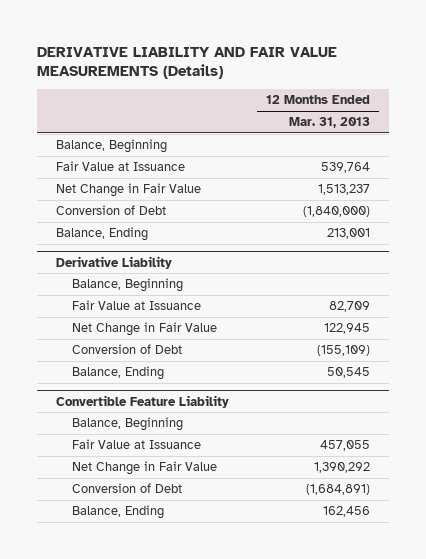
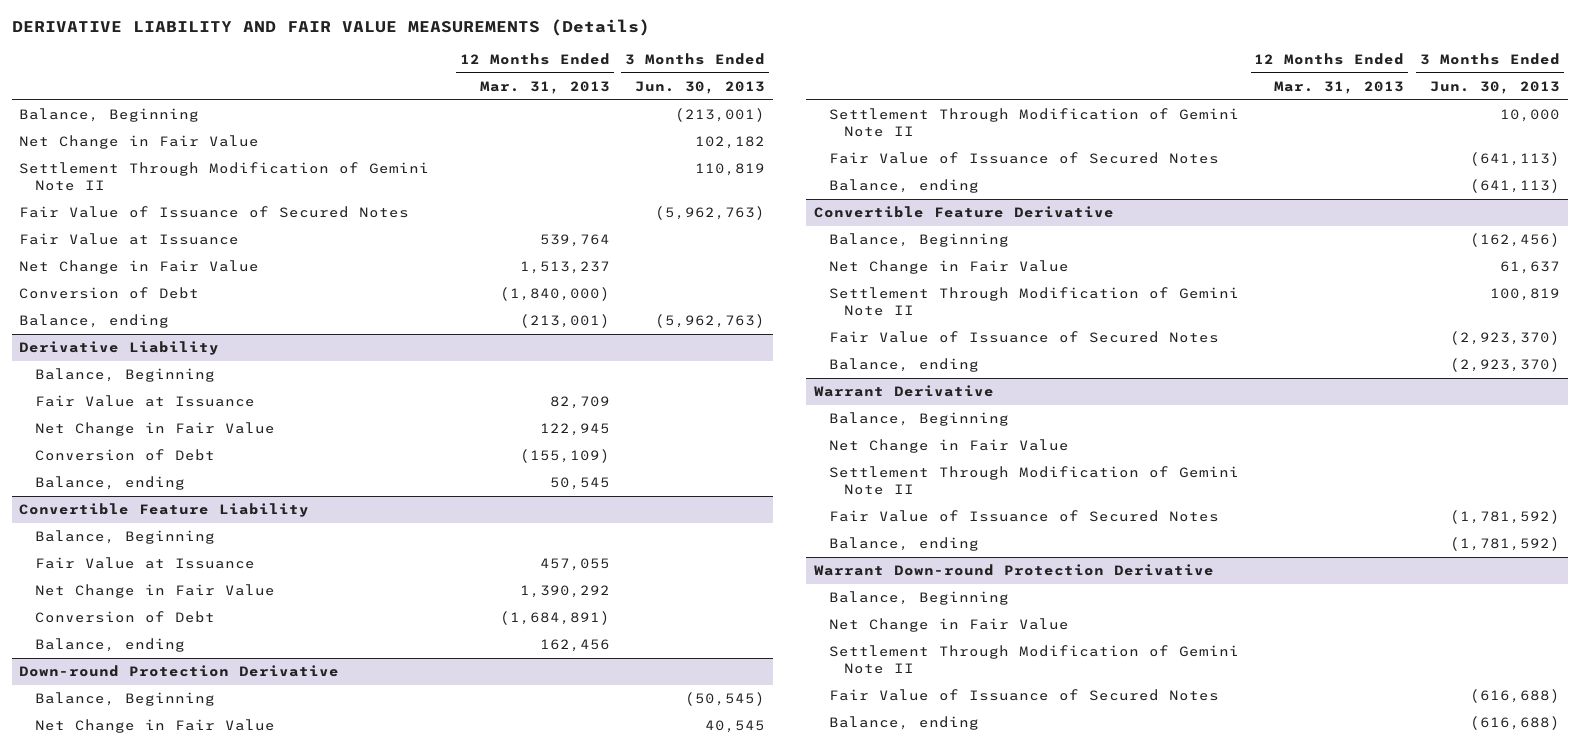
- | 12 Months Ended Mar. 31, 2013
+ | 12 Months Ended Mar. 31, 2013 | 3 Months Ended Jun. 30, 2013
+ Net Change in Fair Value | | 102,182
+ Settlement Through Modification of Gemini Note II | | 110,819
+ Fair Value of Issuance of Secured Notes | | (5,962,763)
- Balance, Ending | 213,001
+ Balance, ending | (213,001) | (5,962,763)
@ Derivative Liability
- Balance, Ending | 50,545
+ Balance, ending | 50,545 |
@ Convertible Feature Liability
- Balance, Ending | 162,456
+ Balance, ending | 162,456 |
+ Down-round Protection Derivative
+ Balance, Beginning | | (50,545)
+ Net Change in Fair Value | | 40,545
+ Settlement Through Modification of Gemini Note II | | 10,000
+ Fair Value of Issuance of Secured Notes | | (641,113)
+ Balance, ending | | (641,113)
+ Convertible Feature Derivative
+ Balance, Beginning | | (162,456)
+ Net Change in Fair Value | | 61,637
+ Settlement Through Modification of Gemini Note II | | 100,819
+ Fair Value of Issuance of Secured Notes | | (2,923,370)
+ Balance, ending | | (2,923,370)
+ Warrant Derivative
+ Balance, Beginning
+ Net Change in Fair Value
+ Settlement Through Modification of Gemini Note II
+ Fair Value of Issuance of Secured Notes | | (1,781,592)
+ Balance, ending | | (1,781,592)
+ Warrant Down-round Protection Derivative
+ Balance, Beginning
+ Net Change in Fair Value
+ Settlement Through Modification of Gemini Note II
+ Fair Value of Issuance of Secured Notes | | (616,688)
+ Balance, ending | | (616,688)

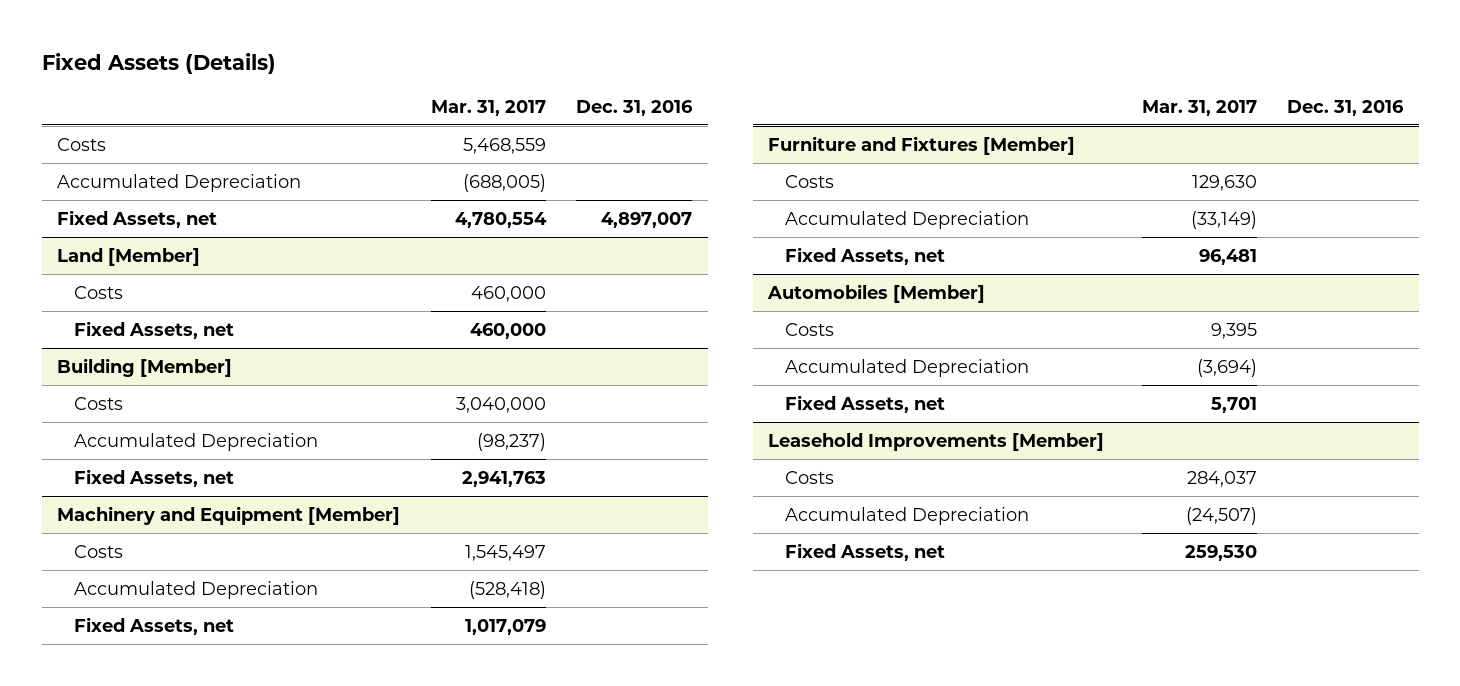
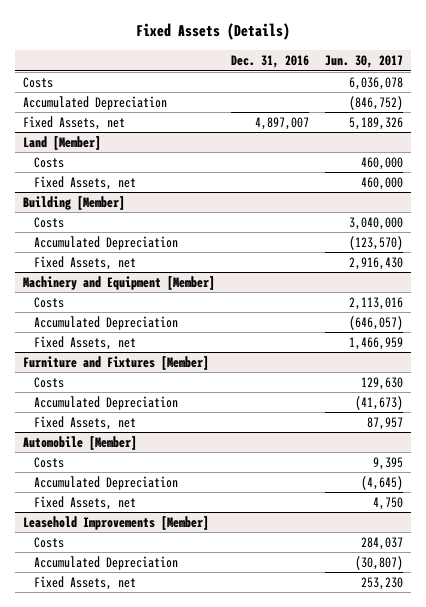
- | Mar. 31, 2017 | Dec. 31, 2016
+ | Dec. 31, 2016 | Jun. 30, 2017
- Automobiles [Member]
+ Automobile [Member]

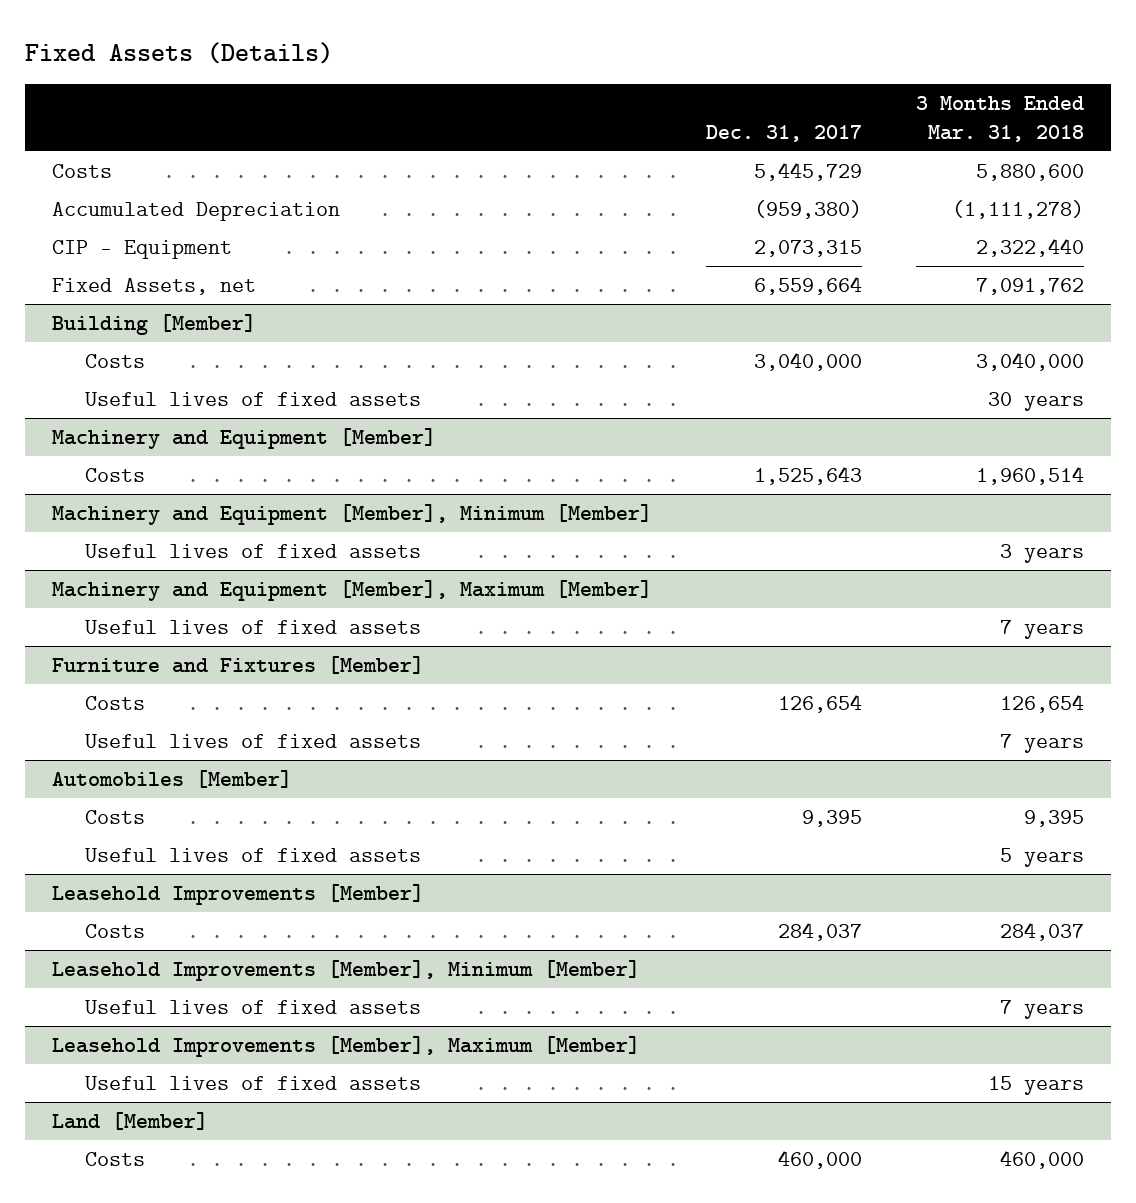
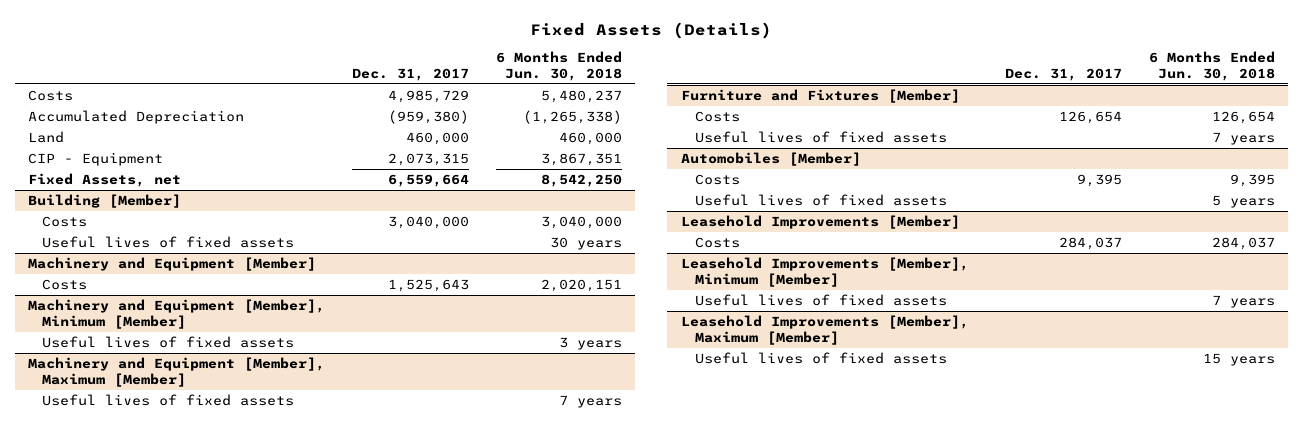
- | Dec. 31, 2017 | 3 Months Ended Mar. 31, 2018
+ | Dec. 31, 2017 | 6 Months Ended Jun. 30, 2018
- Costs | 5,445,729 | 5,880,600
+ Costs | 4,985,729 | 5,480,237
+ Land | 460,000 | 460,000
- Land [Member]
- Costs | 460,000 | 460,000

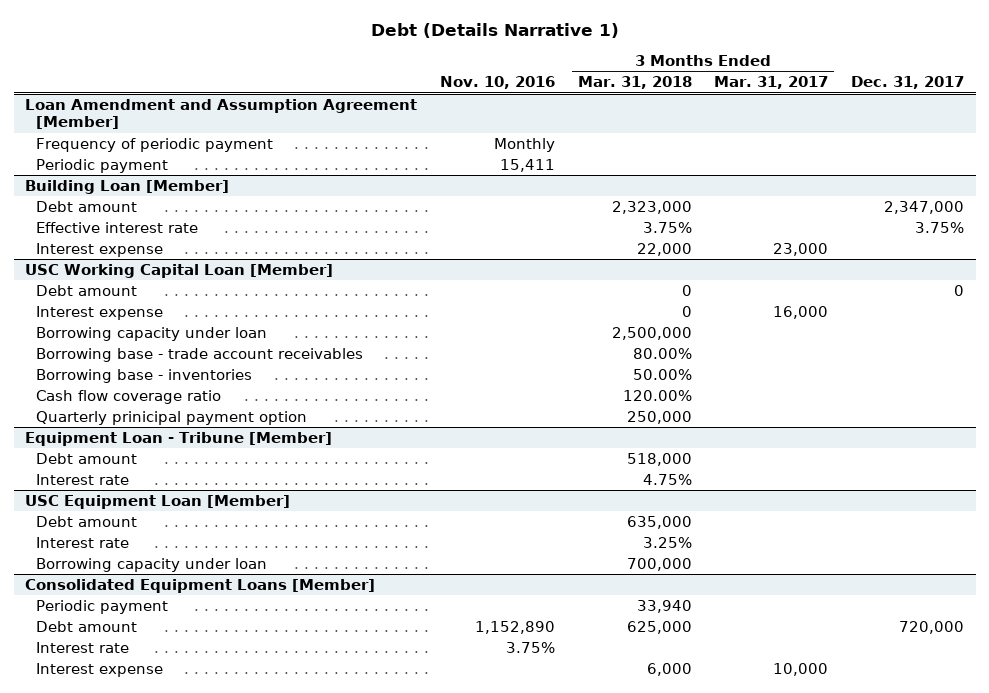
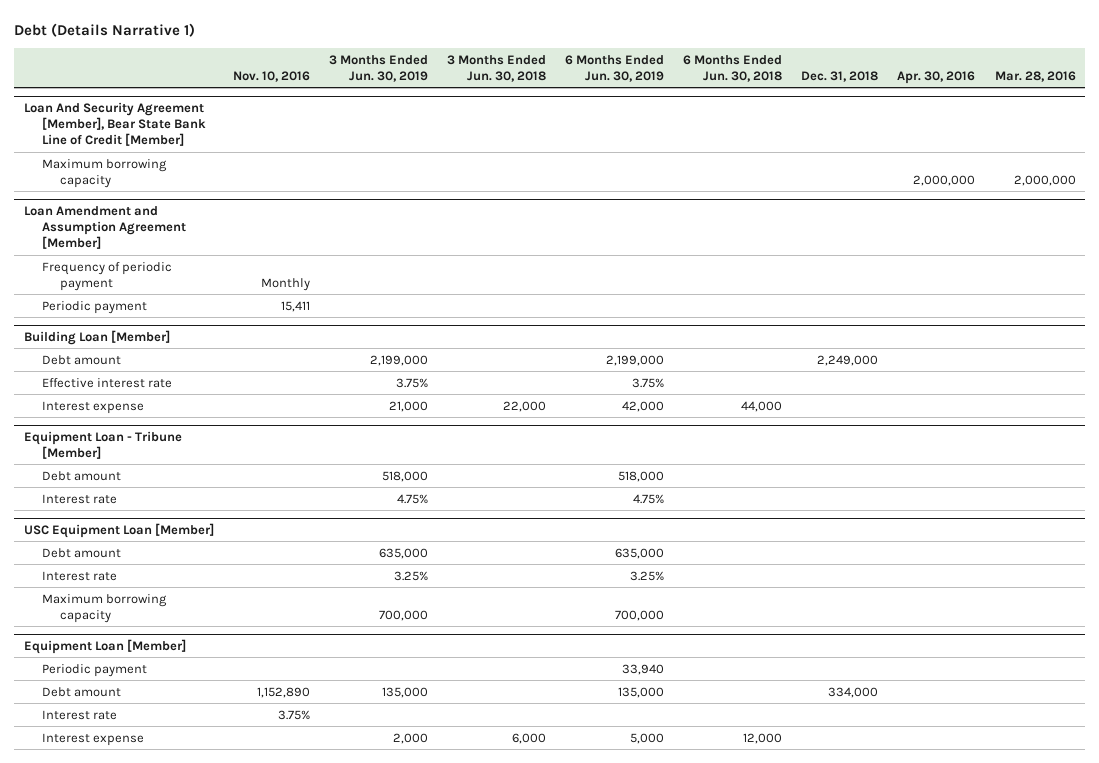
- | Nov. 10, 2016 | 3 Months Ended Mar. 31, 2018 | 3 Months Ended Mar. 31, 2017 | Dec. 31, 2017
+ | Nov. 10, 2016 | 3 Months Ended Jun. 30, 2019 | 3 Months Ended Jun. 30, 2018 | 6 Months Ended Jun. 30, 2019 | 6 Months Ended Jun. 30, 2018 | Dec. 31, 2018 | Apr. 30, 2016 | Mar. 28, 2016
+ Loan And Security Agreement [Member], Bear State Bank Line of Credit [Member]
+ Maximum borrowing capacity | | | | | | | 2,000,000 | 2,000,000
- USC Working Capital Loan [Member]
- Debt amount | | 0 | | 0
- Interest expense | | 0 | 16,000 |
- Borrowing capacity under loan | | 2,500,000 | |
- Borrowing base - trade account receivables | | 80.00% | |
- Borrowing base - inventories | | 50.00% | |
- Cash flow coverage ratio | | 120.00% | |
- Quarterly prinicipal payment option | | 250,000 | |
@ USC Equipment Loan [Member]
- Borrowing capacity under loan | | 700,000 | |
- Consolidated Equipment Loans [Member]
@ USC Equipment Loan [Member]
+ Maximum borrowing capacity | | 700,000 | | 700,000 | | | |
+ Equipment Loan [Member]

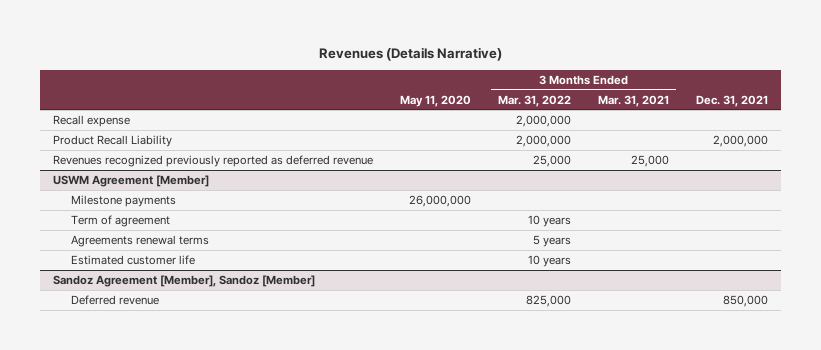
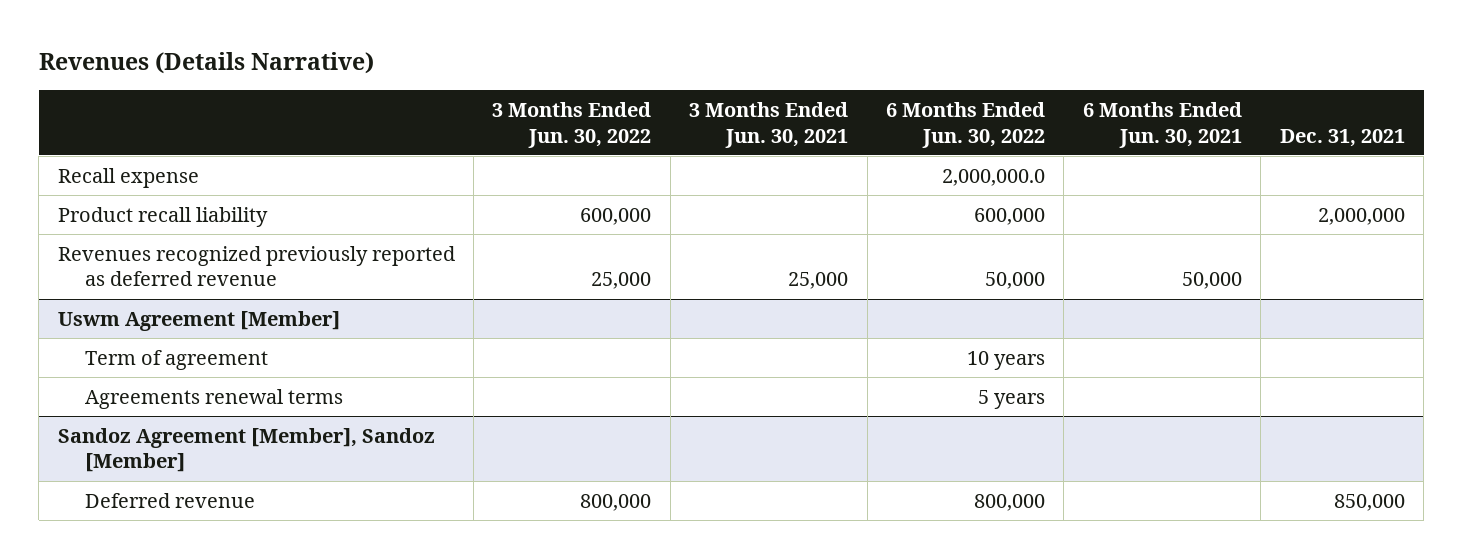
- | May 11, 2020 | 3 Months Ended Mar. 31, 2022 | 3 Months Ended Mar. 31, 2021 | Dec. 31, 2021
+ | 3 Months Ended Jun. 30, 2022 | 3 Months Ended Jun. 30, 2021 | 6 Months Ended Jun. 30, 2022 | 6 Months Ended Jun. 30, 2021 | Dec. 31, 2021
- Product Recall Liability | | 2,000,000 | | 2,000,000
+ Product recall liability | 600,000 | | 600,000 | | 2,000,000
- USWM Agreement [Member]
- Milestone payments | 26,000,000 | | |
+ Uswm Agreement [Member]
- Estimated customer life | | 10 years | |

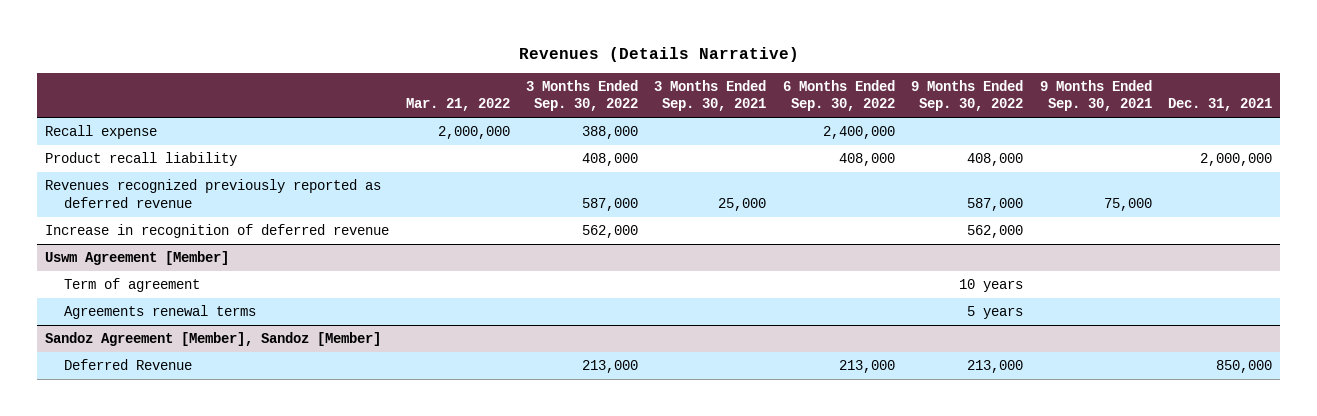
- | 3 Months Ended Jun. 30, 2022 | 3 Months Ended Jun. 30, 2021 | 6 Months Ended Jun. 30, 2022 | 6 Months Ended Jun. 30, 2021 | Dec. 31, 2021
+ | Mar. 21, 2022 | 3 Months Ended Sep. 30, 2022 | 3 Months Ended Sep. 30, 2021 | 6 Months Ended Sep. 30, 2022 | 9 Months Ended Sep. 30, 2022 | 9 Months Ended Sep. 30, 2021 | Dec. 31, 2021
+ Increase in recognition of deferred revenue | | 562,000 | | | 562,000 | |
@ Sandoz Agreement [Member], Sandoz [Member]
- Deferred revenue | 800,000 | | 800,000 | | 850,000
+ Deferred Revenue | | 213,000 | | 213,000 | 213,000 | | 850,000

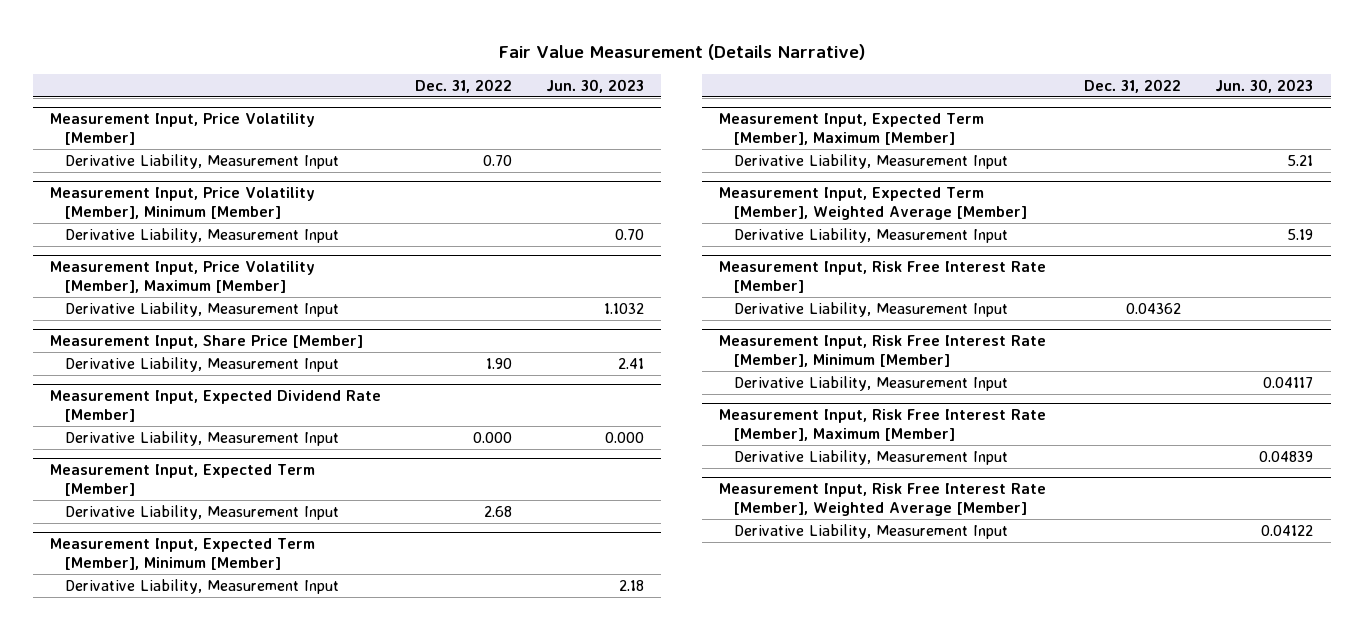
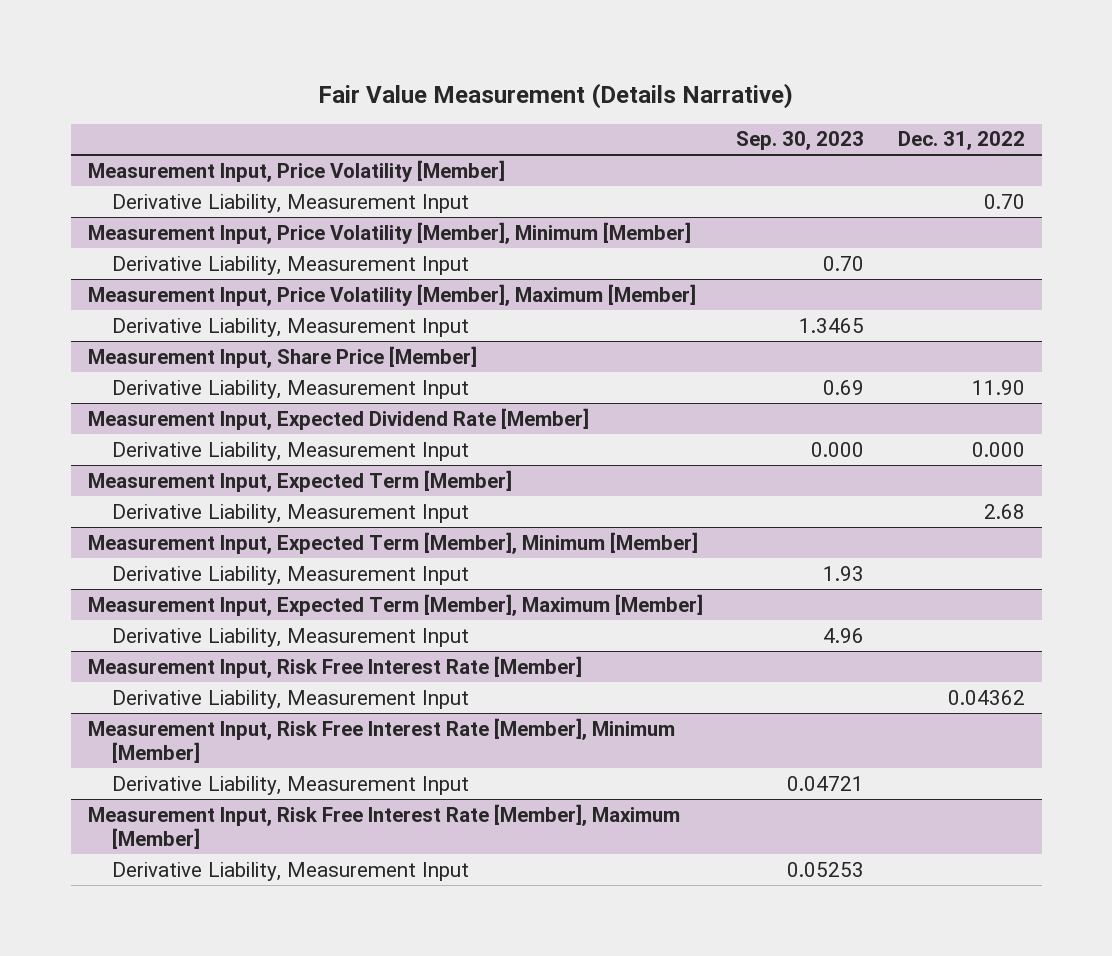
- | Dec. 31, 2022 | Jun. 30, 2023
+ | Sep. 30, 2023 | Dec. 31, 2022
@ Measurement Input, Share Price [Member]
- Derivative Liability, Measurement Input | 1.90 | 2.41
+ Derivative Liability, Measurement Input | 0.69 | 11.90
- Measurement Input, Expected Term [Member], Weighted Average [Member]
- Derivative Liability, Measurement Input | | 5.19
- Measurement Input, Risk Free Interest Rate [Member], Weighted Average [Member]
- Derivative Liability, Measurement Input | | 0.04122

